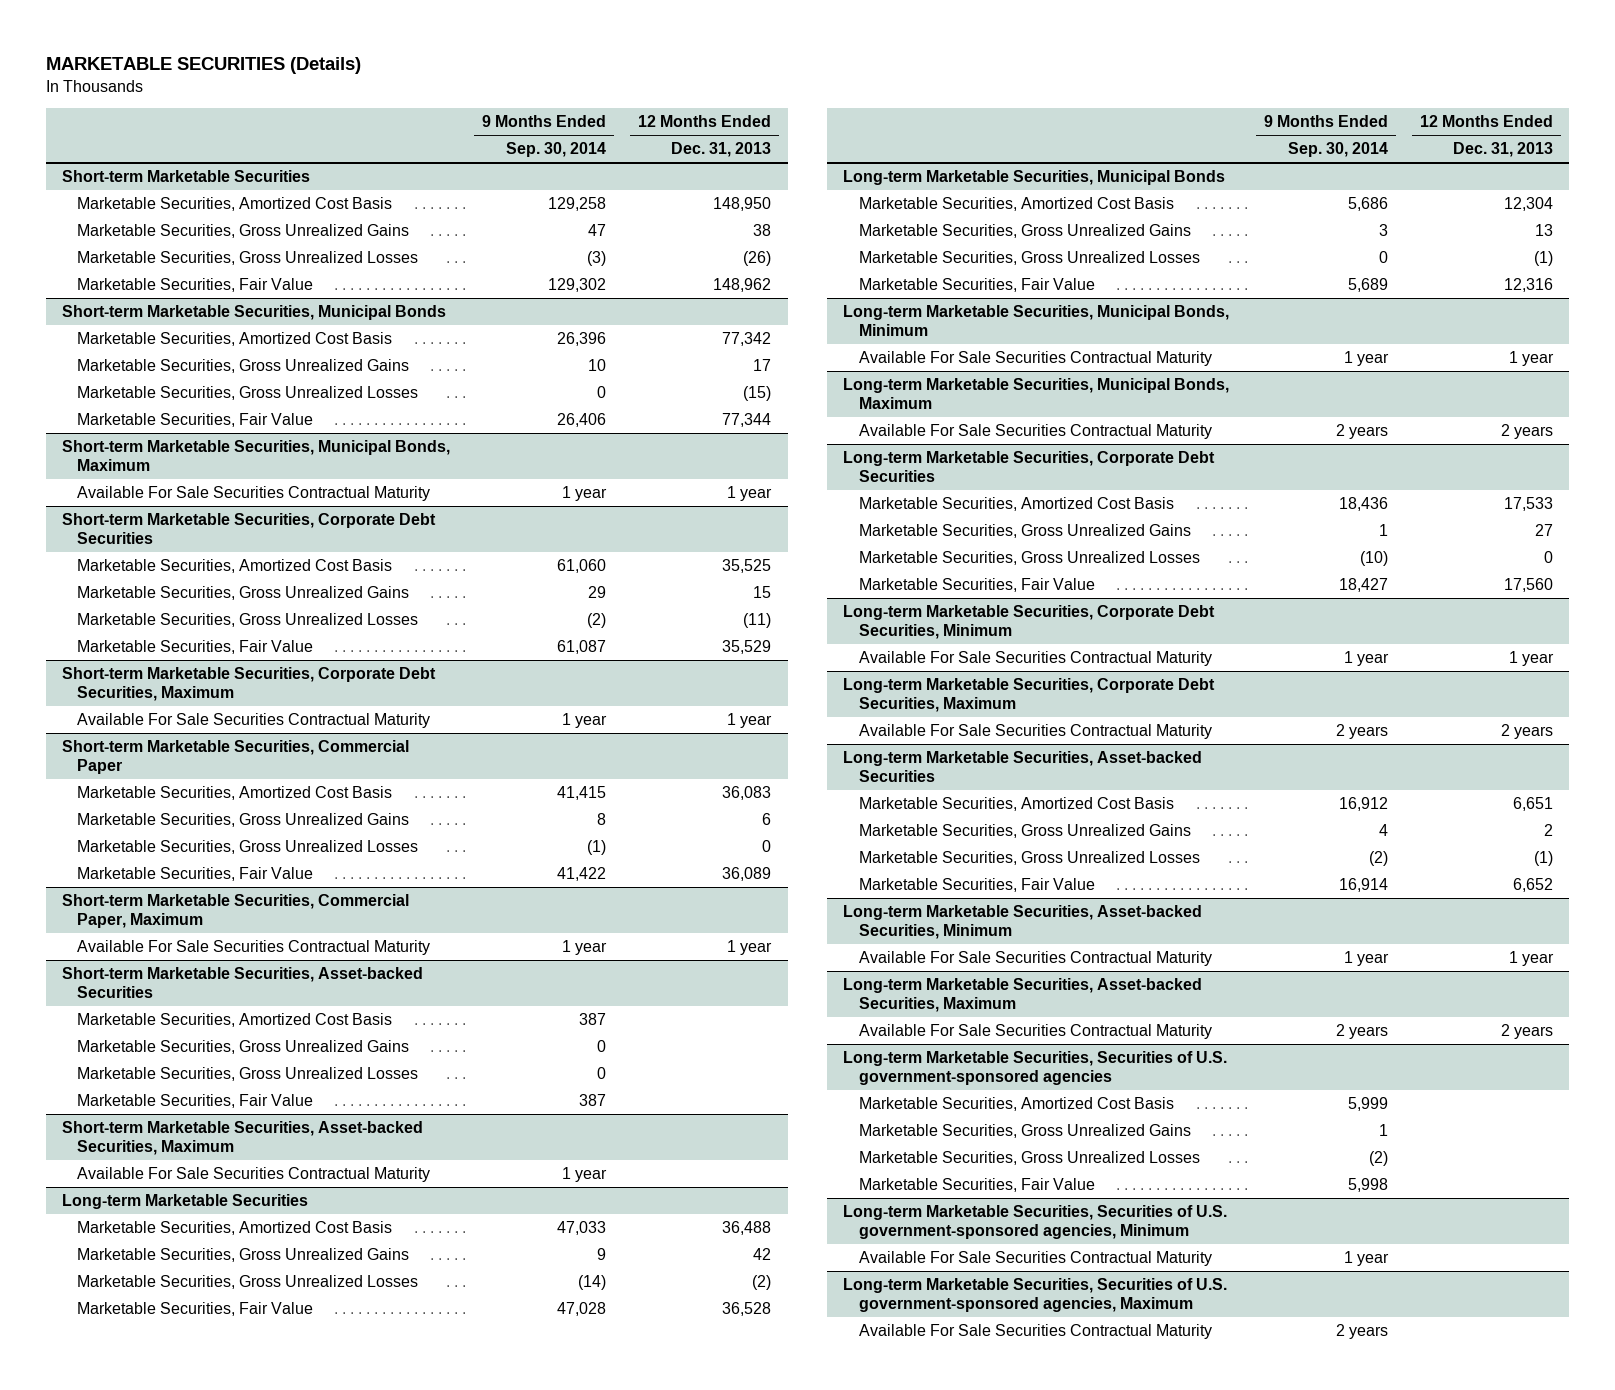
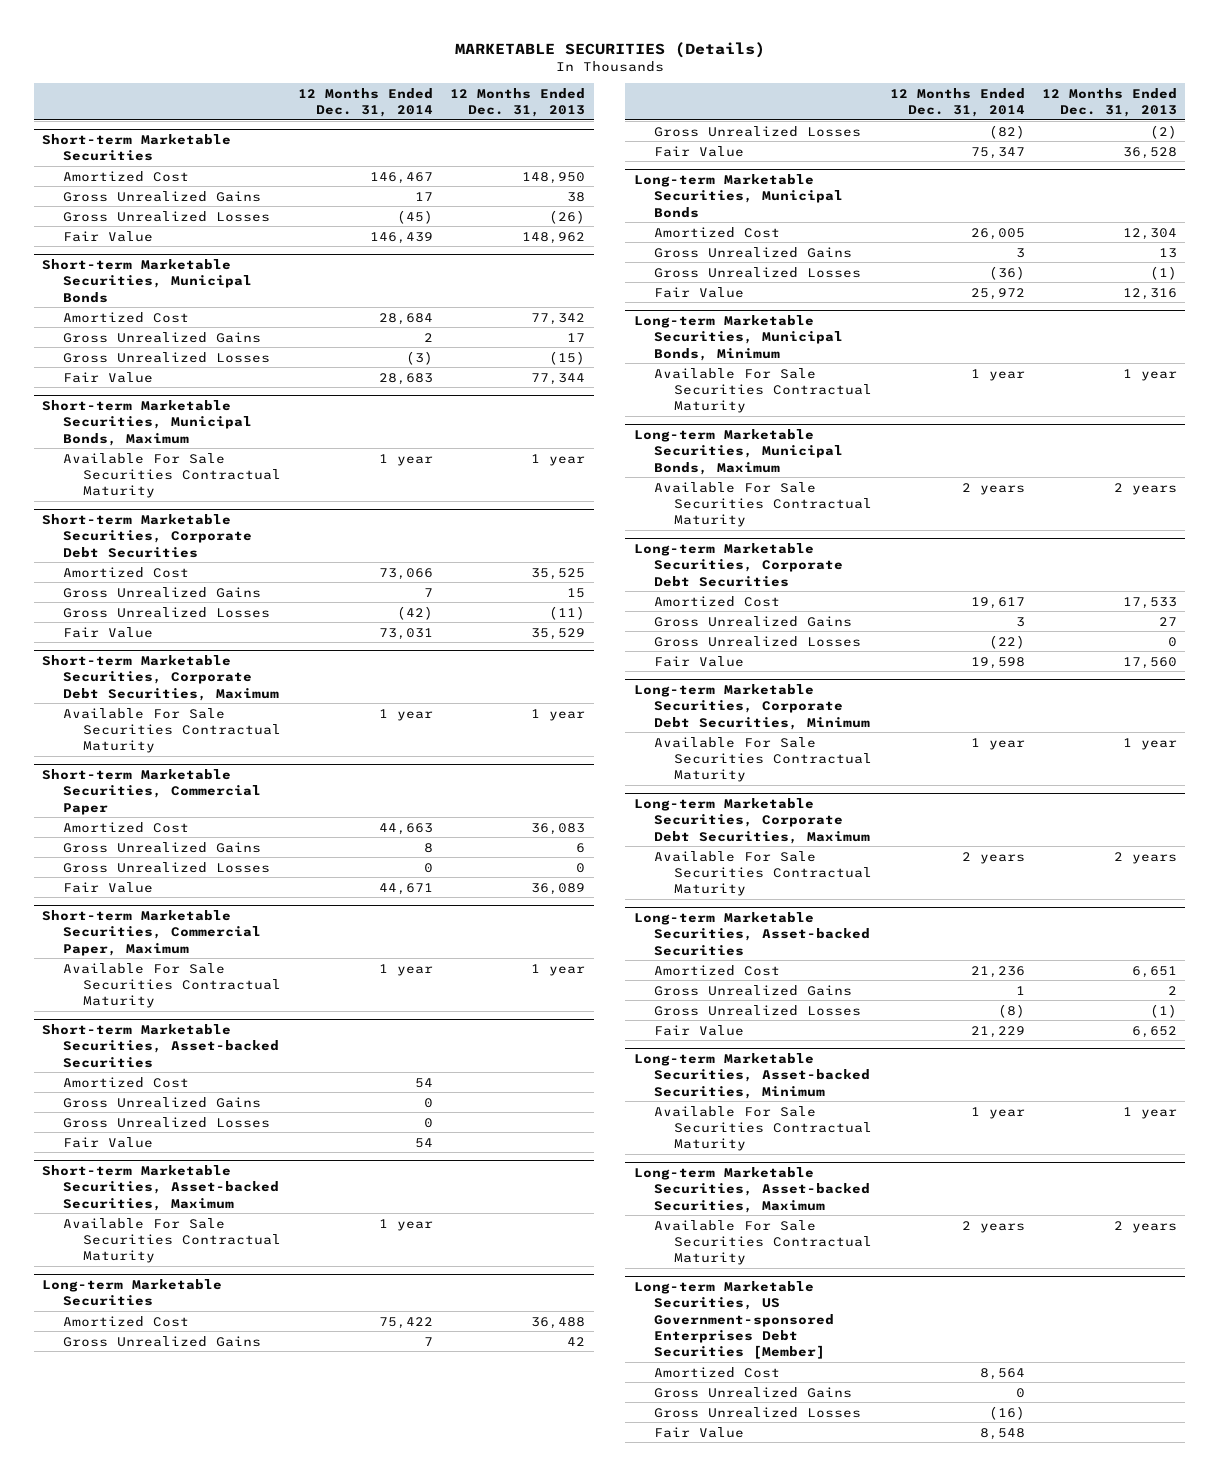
- | 9 Months Ended Sep. 30, 2014 | 12 Months Ended Dec. 31, 2013
+ | 12 Months Ended Dec. 31, 2014 | 12 Months Ended Dec. 31, 2013
@ Short-term Marketable Securities
- Marketable Securities, Amortized Cost Basis | 129,258 | 148,950
- Marketable Securities, Gross Unrealized Gains | 47 | 38
- Marketable Securities, Gross Unrealized Losses | (3) | (26)
- Marketable Securities, Fair Value | 129,302 | 148,962
+ Amortized Cost | 146,467 | 148,950
+ Gross Unrealized Gains | 17 | 38
+ Gross Unrealized Losses | (45) | (26)
+ Fair Value | 146,439 | 148,962
@ Short-term Marketable Securities, Municipal Bonds
- Marketable Securities, Amortized Cost Basis | 26,396 | 77,342
- Marketable Securities, Gross Unrealized Gains | 10 | 17
- Marketable Securities, Gross Unrealized Losses | 0 | (15)
- Marketable Securities, Fair Value | 26,406 | 77,344
+ Amortized Cost | 28,684 | 77,342
+ Gross Unrealized Gains | 2 | 17
+ Gross Unrealized Losses | (3) | (15)
+ Fair Value | 28,683 | 77,344
@ Short-term Marketable Securities, Corporate Debt Securities
- Marketable Securities, Amortized Cost Basis | 61,060 | 35,525
- Marketable Securities, Gross Unrealized Gains | 29 | 15
- Marketable Securities, Gross Unrealized Losses | (2) | (11)
- Marketable Securities, Fair Value | 61,087 | 35,529
+ Amortized Cost | 73,066 | 35,525
+ Gross Unrealized Gains | 7 | 15
+ Gross Unrealized Losses | (42) | (11)
+ Fair Value | 73,031 | 35,529
@ Short-term Marketable Securities, Commercial Paper
- Marketable Securities, Amortized Cost Basis | 41,415 | 36,083
- Marketable Securities, Gross Unrealized Gains | 8 | 6
- Marketable Securities, Gross Unrealized Losses | (1) | 0
- Marketable Securities, Fair Value | 41,422 | 36,089
+ Amortized Cost | 44,663 | 36,083
+ Gross Unrealized Gains | 8 | 6
+ Gross Unrealized Losses | 0 | 0
+ Fair Value | 44,671 | 36,089
@ Short-term Marketable Securities, Asset-backed Securities
- Marketable Securities, Amortized Cost Basis | 387 |
- Marketable Securities, Gross Unrealized Gains | 0 |
- Marketable Securities, Gross Unrealized Losses | 0 |
- Marketable Securities, Fair Value | 387 |
+ Amortized Cost | 54 |
+ Gross Unrealized Gains | 0 |
+ Gross Unrealized Losses | 0 |
+ Fair Value | 54 |
@ Long-term Marketable Securities
- Marketable Securities, Amortized Cost Basis | 47,033 | 36,488
- Marketable Securities, Gross Unrealized Gains | 9 | 42
- Marketable Securities, Gross Unrealized Losses | (14) | (2)
- Marketable Securities, Fair Value | 47,028 | 36,528
+ Amortized Cost | 75,422 | 36,488
+ Gross Unrealized Gains | 7 | 42
+ Gross Unrealized Losses | (82) | (2)
+ Fair Value | 75,347 | 36,528
@ Long-term Marketable Securities, Municipal Bonds
- Marketable Securities, Amortized Cost Basis | 5,686 | 12,304
- Marketable Securities, Gross Unrealized Gains | 3 | 13
- Marketable Securities, Gross Unrealized Losses | 0 | (1)
- Marketable Securities, Fair Value | 5,689 | 12,316
+ Amortized Cost | 26,005 | 12,304
+ Gross Unrealized Gains | 3 | 13
+ Gross Unrealized Losses | (36) | (1)
+ Fair Value | 25,972 | 12,316
@ Long-term Marketable Securities, Corporate Debt Securities
- Marketable Securities, Amortized Cost Basis | 18,436 | 17,533
- Marketable Securities, Gross Unrealized Gains | 1 | 27
- Marketable Securities, Gross Unrealized Losses | (10) | 0
- Marketable Securities, Fair Value | 18,427 | 17,560
+ Amortized Cost | 19,617 | 17,533
+ Gross Unrealized Gains | 3 | 27
+ Gross Unrealized Losses | (22) | 0
+ Fair Value | 19,598 | 17,560
@ Long-term Marketable Securities, Asset-backed Securities
- Marketable Securities, Amortized Cost Basis | 16,912 | 6,651
- Marketable Securities, Gross Unrealized Gains | 4 | 2
- Marketable Securities, Gross Unrealized Losses | (2) | (1)
- Marketable Securities, Fair Value | 16,914 | 6,652
+ Amortized Cost | 21,236 | 6,651
+ Gross Unrealized Gains | 1 | 2
+ Gross Unrealized Losses | (8) | (1)
+ Fair Value | 21,229 | 6,652
- Long-term Marketable Securities, Securities of U.S. government-sponsored agencies
- Marketable Securities, Amortized Cost Basis | 5,999 |
- Marketable Securities, Gross Unrealized Gains | 1 |
- Marketable Securities, Gross Unrealized Losses | (2) |
- Marketable Securities, Fair Value | 5,998 |
- Long-term Marketable Securities, Securities of U.S. government-sponsored agencies, Minimum
- Available For Sale Securities Contractual Maturity | 1 year |
- Long-term Marketable Securities, Securities of U.S. government-sponsored agencies, Maximum
- Available For Sale Securities Contractual Maturity | 2 years |
+ Long-term Marketable Securities, US Government-sponsored Enterprises Debt Securities [Member]
+ Amortized Cost | 8,564 |
+ Gross Unrealized Gains | 0 |
+ Gross Unrealized Losses | (16) |
+ Fair Value | 8,548 |

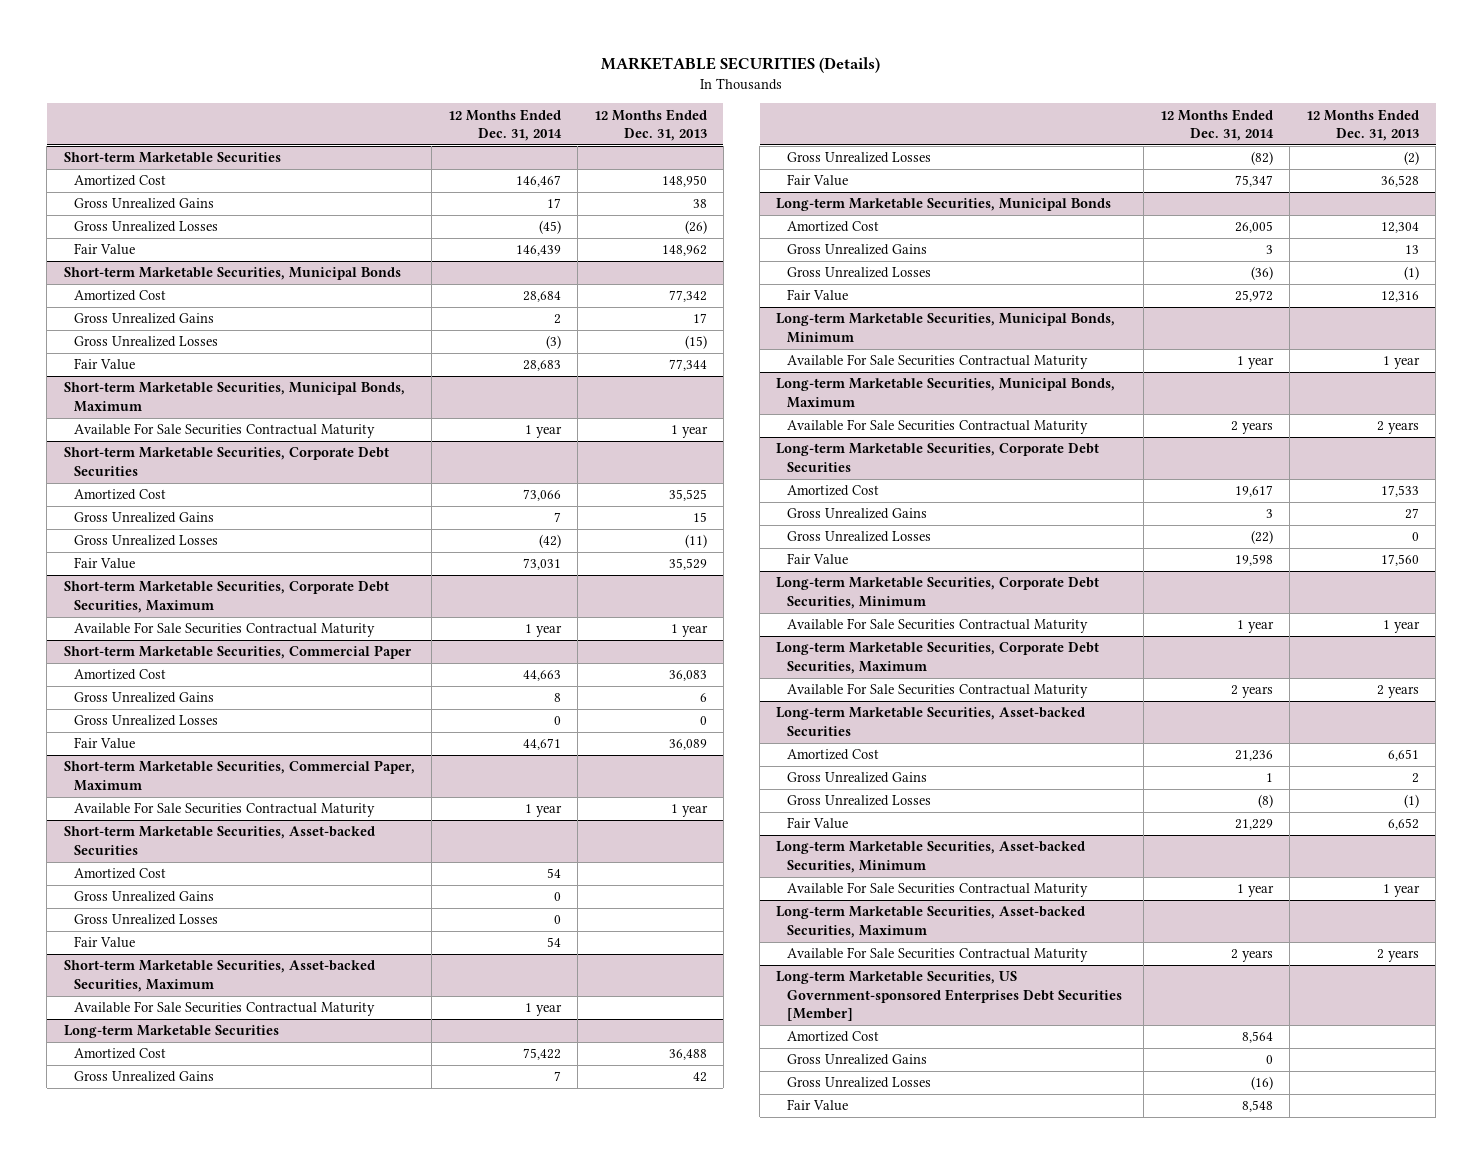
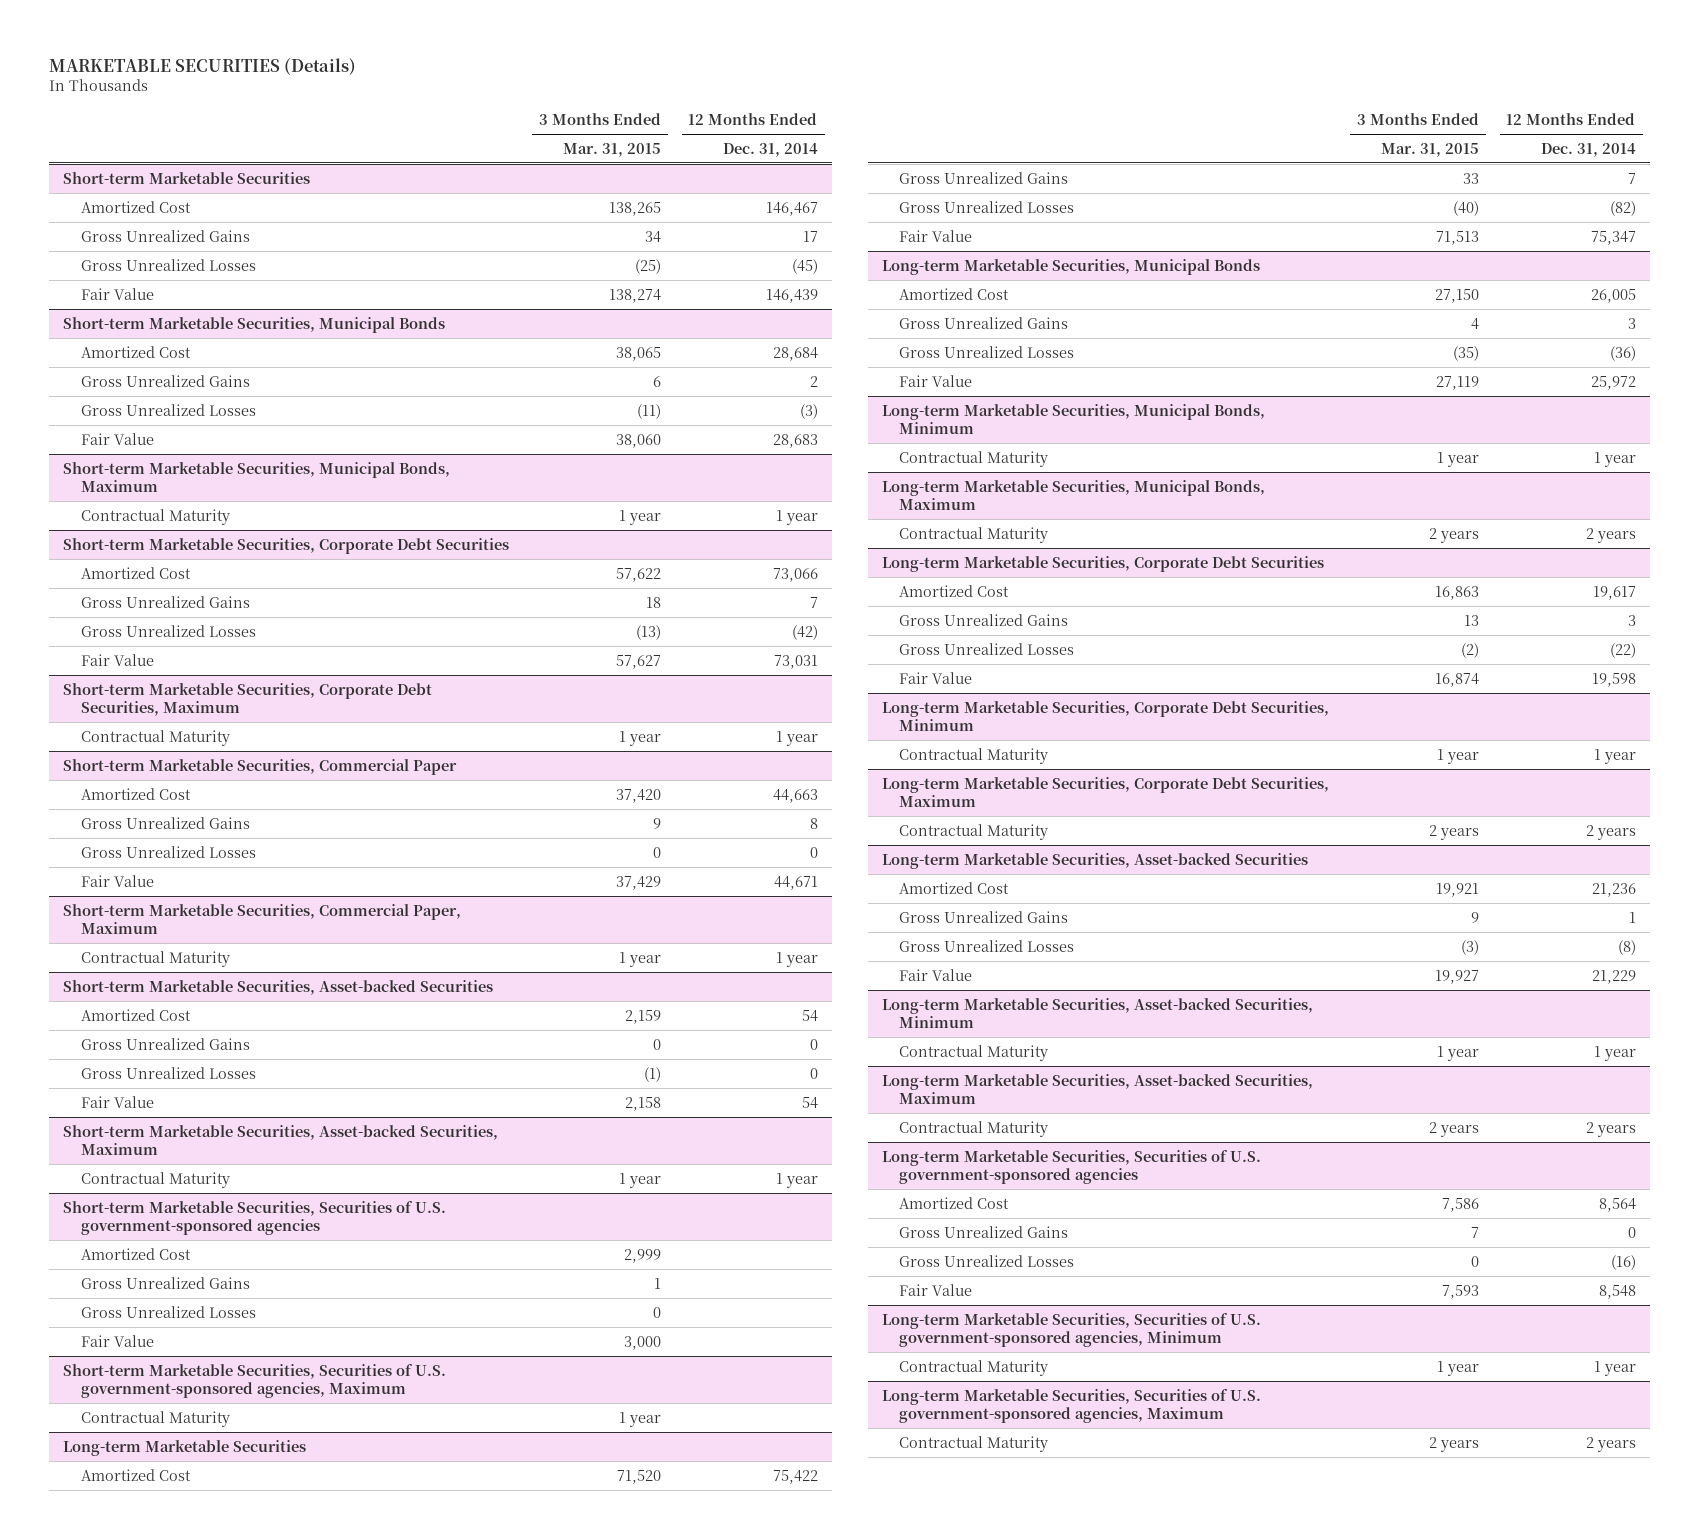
- | 12 Months Ended Dec. 31, 2014 | 12 Months Ended Dec. 31, 2013
+ | 3 Months Ended Mar. 31, 2015 | 12 Months Ended Dec. 31, 2014
@ Short-term Marketable Securities, Municipal Bonds, Maximum
- Available For Sale Securities Contractual Maturity | 1 year | 1 year
+ Contractual Maturity | 1 year | 1 year
@ Short-term Marketable Securities, Corporate Debt Securities, Maximum
- Available For Sale Securities Contractual Maturity | 1 year | 1 year
+ Contractual Maturity | 1 year | 1 year
@ Short-term Marketable Securities, Commercial Paper, Maximum
- Available For Sale Securities Contractual Maturity | 1 year | 1 year
+ Contractual Maturity | 1 year | 1 year
@ Short-term Marketable Securities, Asset-backed Securities, Maximum
- Available For Sale Securities Contractual Maturity | 1 year |
+ Contractual Maturity | 1 year | 1 year
+ Short-term Marketable Securities, Securities of U.S. government-sponsored agencies
+ Amortized Cost | 2,999 |
+ Gross Unrealized Gains | 1 |
+ Gross Unrealized Losses | 0 |
+ Fair Value | 3,000 |
+ Short-term Marketable Securities, Securities of U.S. government-sponsored agencies, Maximum
+ Contractual Maturity | 1 year |
@ Long-term Marketable Securities, Municipal Bonds, Minimum
- Available For Sale Securities Contractual Maturity | 1 year | 1 year
+ Contractual Maturity | 1 year | 1 year
@ Long-term Marketable Securities, Municipal Bonds, Maximum
- Available For Sale Securities Contractual Maturity | 2 years | 2 years
+ Contractual Maturity | 2 years | 2 years
@ Long-term Marketable Securities, Corporate Debt Securities, Minimum
- Available For Sale Securities Contractual Maturity | 1 year | 1 year
+ Contractual Maturity | 1 year | 1 year
@ Long-term Marketable Securities, Corporate Debt Securities, Maximum
- Available For Sale Securities Contractual Maturity | 2 years | 2 years
+ Contractual Maturity | 2 years | 2 years
@ Long-term Marketable Securities, Asset-backed Securities, Minimum
- Available For Sale Securities Contractual Maturity | 1 year | 1 year
+ Contractual Maturity | 1 year | 1 year
@ Long-term Marketable Securities, Asset-backed Securities, Maximum
- Available For Sale Securities Contractual Maturity | 2 years | 2 years
- Long-term Marketable Securities, US Government-sponsored Enterprises Debt Securities [Member]
@ Long-term Marketable Securities, Asset-backed Securities, Maximum
+ Contractual Maturity | 2 years | 2 years
+ Long-term Marketable Securities, Securities of U.S. government-sponsored agencies
+ Long-term Marketable Securities, Securities of U.S. government-sponsored agencies, Minimum
+ Contractual Maturity | 1 year | 1 year
+ Long-term Marketable Securities, Securities of U.S. government-sponsored agencies, Maximum
+ Contractual Maturity | 2 years | 2 years

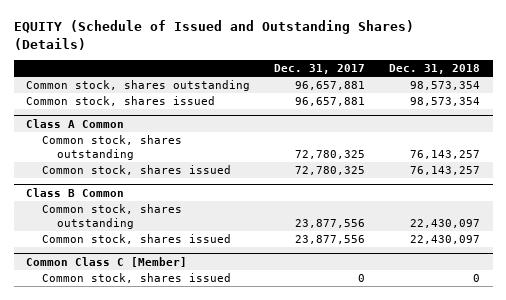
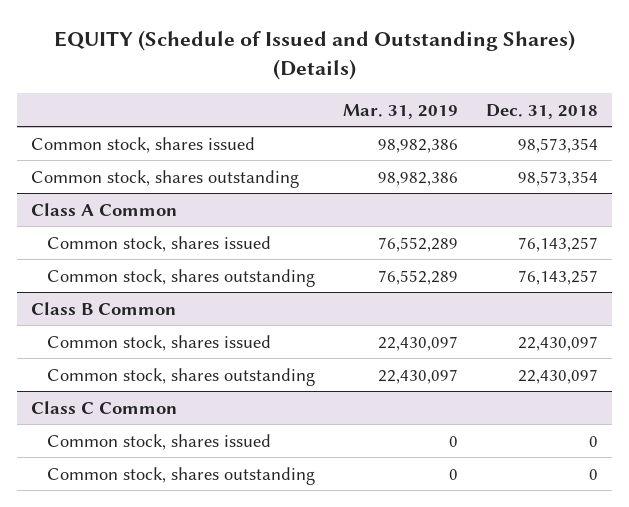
- | Dec. 31, 2017 | Dec. 31, 2018
+ | Mar. 31, 2019 | Dec. 31, 2018
moved down: Common stock, shares outstanding | 98,982,386 | 98,573,354
@ Class A Common
moved down: Common stock, shares outstanding | 76,552,289 | 76,143,257
- Common Class C [Member]
@ Class B Common
moved down: Common stock, shares outstanding | 22,430,097 | 22,430,097
+ Class C Common
+ Common stock, shares outstanding | 0 | 0

